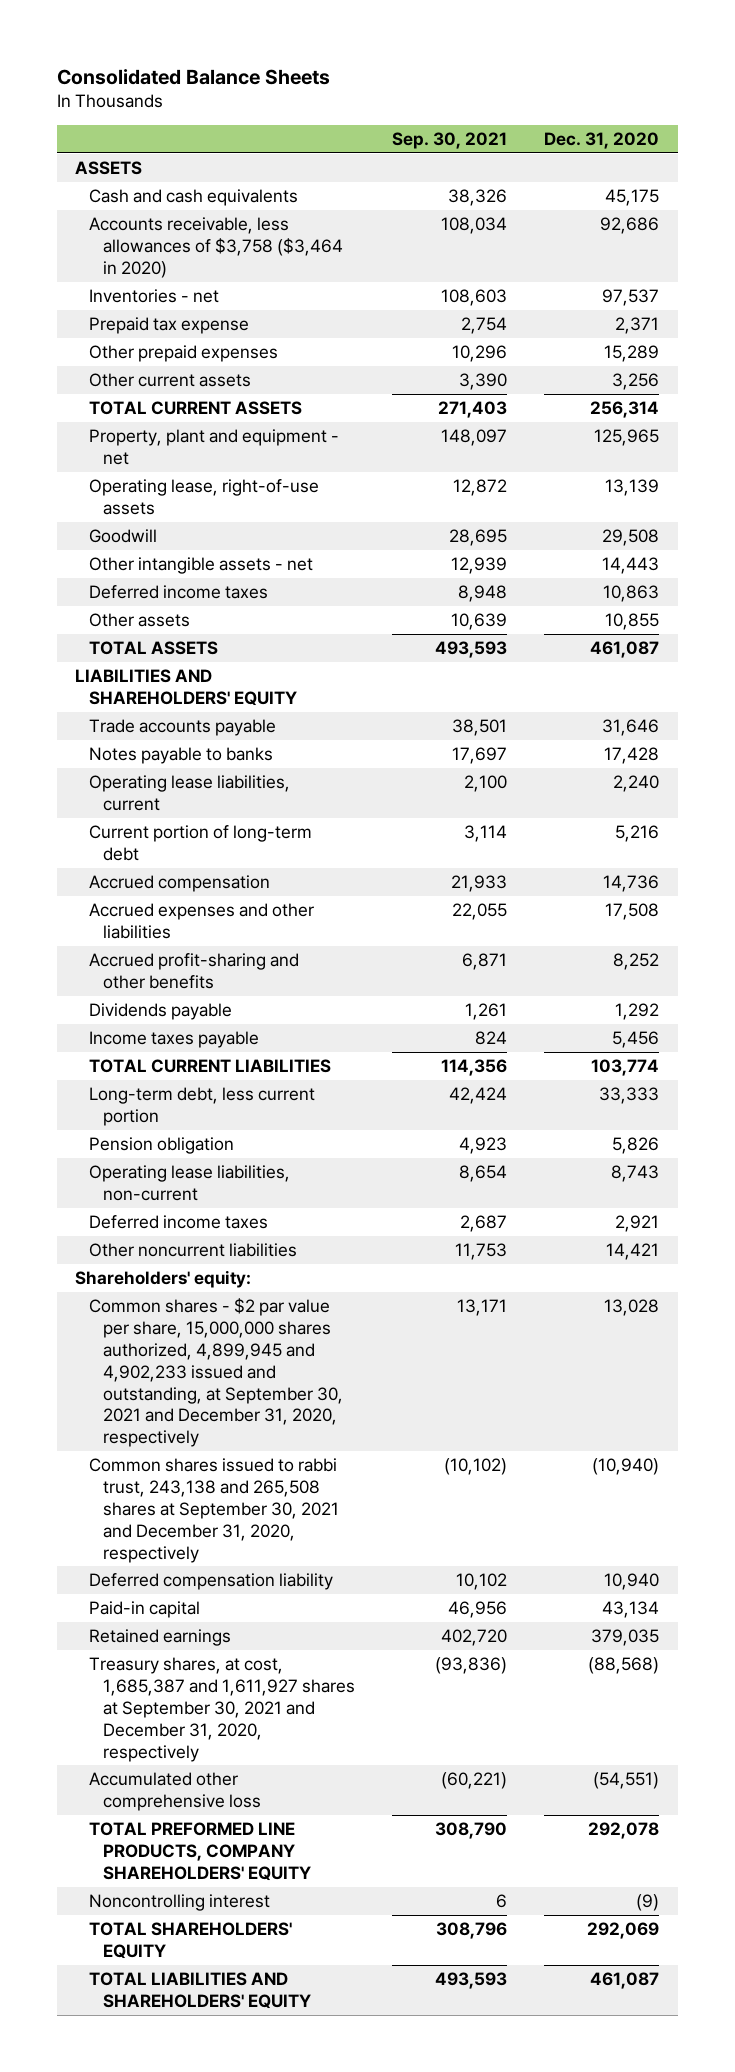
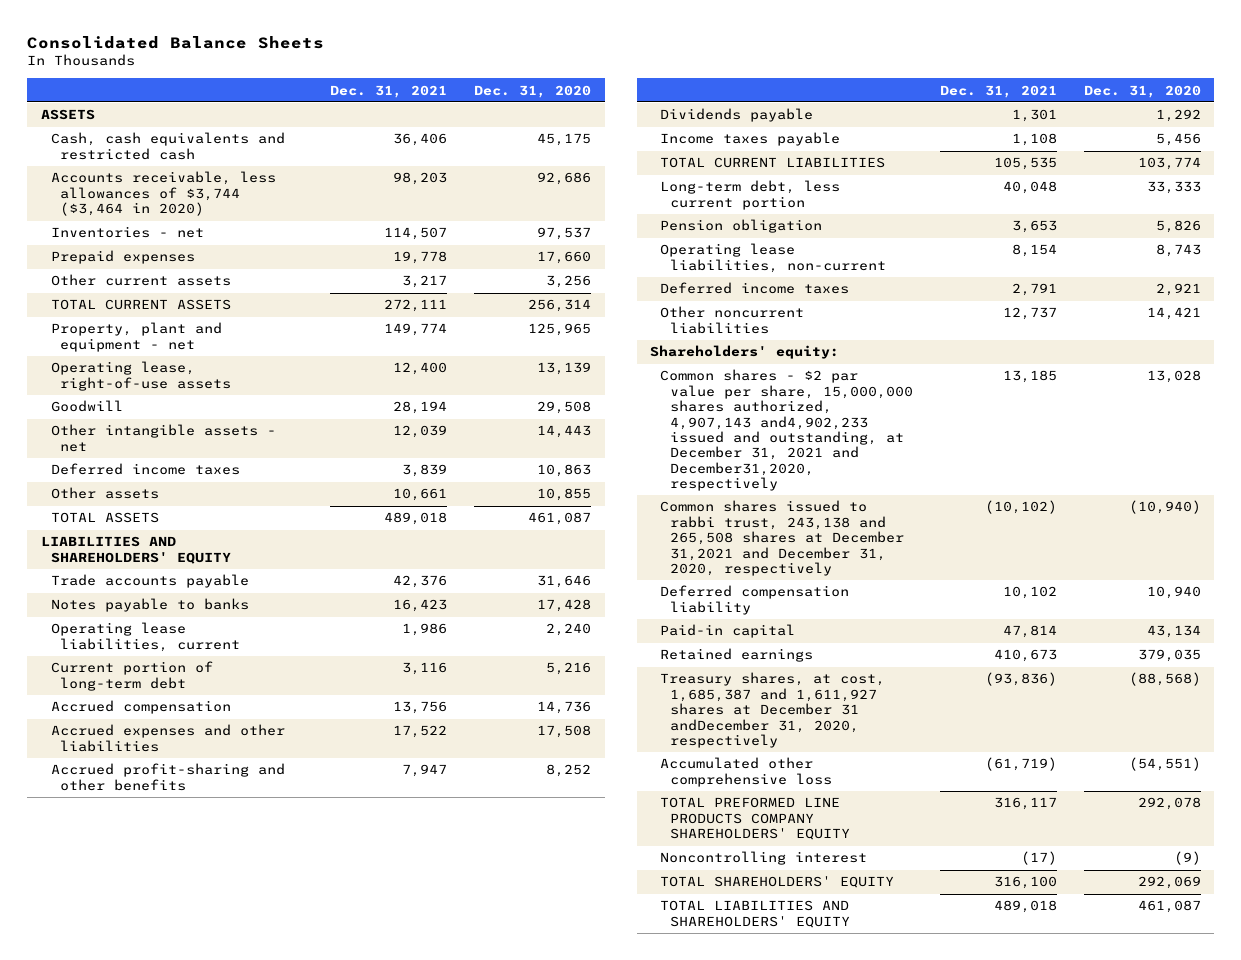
- | Sep. 30, 2021 | Dec. 31, 2020
+ | Dec. 31, 2021 | Dec. 31, 2020
- Cash and cash equivalents | 38,326 | 45,175
- Accounts receivable, less allowances of $3,758 ($3,464 in 2020) | 108,034 | 92,686
+ Cash, cash equivalents and restricted cash | 36,406 | 45,175
+ Accounts receivable, less allowances of $3,744 ($3,464 in 2020) | 98,203 | 92,686
- Prepaid tax expense | 2,754 | 2,371
- Other prepaid expenses | 10,296 | 15,289
+ Prepaid expenses | 19,778 | 17,660
- Common shares - $2 par value per share, 15,000,000 shares authorized, 4,899,945 and 4,902,233 issued and outstanding, at September 30, 2021 and December 31, 2020, respectively | 13,171 | 13,028
- Common shares issued to rabbi trust, 243,138 and 265,508 shares at September 30, 2021 and December 31, 2020, respectively | (10,102) | (10,940)
+ Common shares - $2 par value per share, 15,000,000 shares authorized, 4,907,143 and4,902,233 issued and outstanding, at December 31, 2021 and December31,2020, respectively | 13,185 | 13,028
+ Common shares issued to rabbi trust, 243,138 and 265,508 shares at December 31,2021 and December 31, 2020, respectively | (10,102) | (10,940)
- Treasury shares, at cost, 1,685,387 and 1,611,927 shares at September 30, 2021 and December 31, 2020, respectively | (93,836) | (88,568)
+ Treasury shares, at cost, 1,685,387 and 1,611,927 shares at December 31 andDecember 31, 2020, respectively | (93,836) | (88,568)
- TOTAL PREFORMED LINE PRODUCTS, COMPANY SHAREHOLDERS' EQUITY | 308,790 | 292,078
+ TOTAL PREFORMED LINE PRODUCTS COMPANY SHAREHOLDERS' EQUITY | 316,117 | 292,078

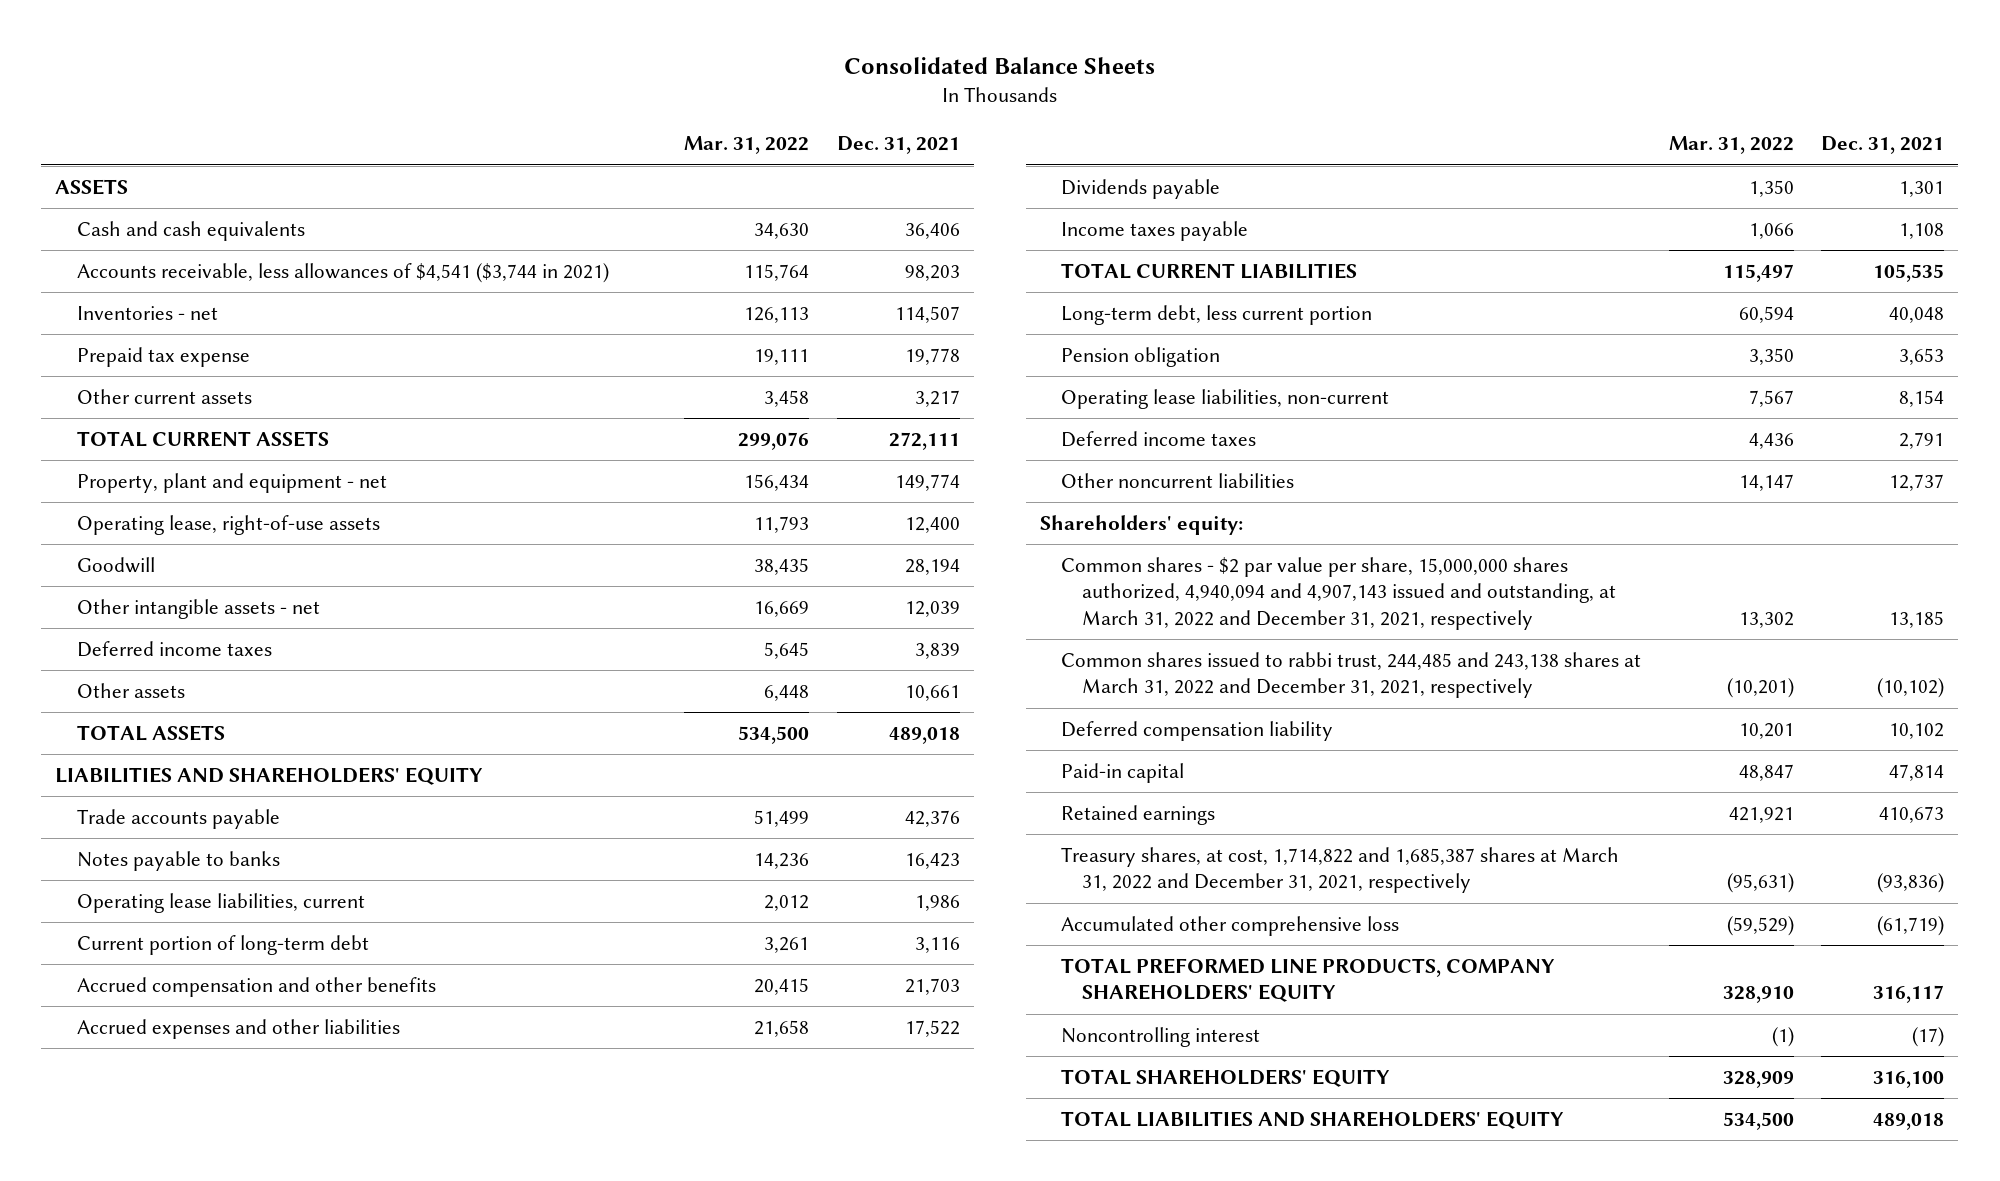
- | Dec. 31, 2021 | Dec. 31, 2020
+ | Mar. 31, 2022 | Dec. 31, 2021
- Cash, cash equivalents and restricted cash | 36,406 | 45,175
- Accounts receivable, less allowances of $3,744 ($3,464 in 2020) | 98,203 | 92,686
+ Cash and cash equivalents | 34,630 | 36,406
+ Accounts receivable, less allowances of $4,541 ($3,744 in 2021) | 115,764 | 98,203
- Prepaid expenses | 19,778 | 17,660
+ Prepaid tax expense | 19,111 | 19,778
- Accrued compensation | 13,756 | 14,736
+ Accrued compensation and other benefits | 20,415 | 21,703
- Accrued profit-sharing and other benefits | 7,947 | 8,252
- Common shares - $2 par value per share, 15,000,000 shares authorized, 4,907,143 and4,902,233 issued and outstanding, at December 31, 2021 and December31,2020, respectively | 13,185 | 13,028
- Common shares issued to rabbi trust, 243,138 and 265,508 shares at December 31,2021 and December 31, 2020, respectively | (10,102) | (10,940)
+ Common shares - $2 par value per share, 15,000,000 shares authorized, 4,940,094 and 4,907,143 issued and outstanding, at March 31, 2022 and December 31, 2021, respectively | 13,302 | 13,185
+ Common shares issued to rabbi trust, 244,485 and 243,138 shares at March 31, 2022 and December 31, 2021, respectively | (10,201) | (10,102)
- Treasury shares, at cost, 1,685,387 and 1,611,927 shares at December 31 andDecember 31, 2020, respectively | (93,836) | (88,568)
+ Treasury shares, at cost, 1,714,822 and 1,685,387 shares at March 31, 2022 and December 31, 2021, respectively | (95,631) | (93,836)
- TOTAL PREFORMED LINE PRODUCTS COMPANY SHAREHOLDERS' EQUITY | 316,117 | 292,078
+ TOTAL PREFORMED LINE PRODUCTS, COMPANY SHAREHOLDERS' EQUITY | 328,910 | 316,117

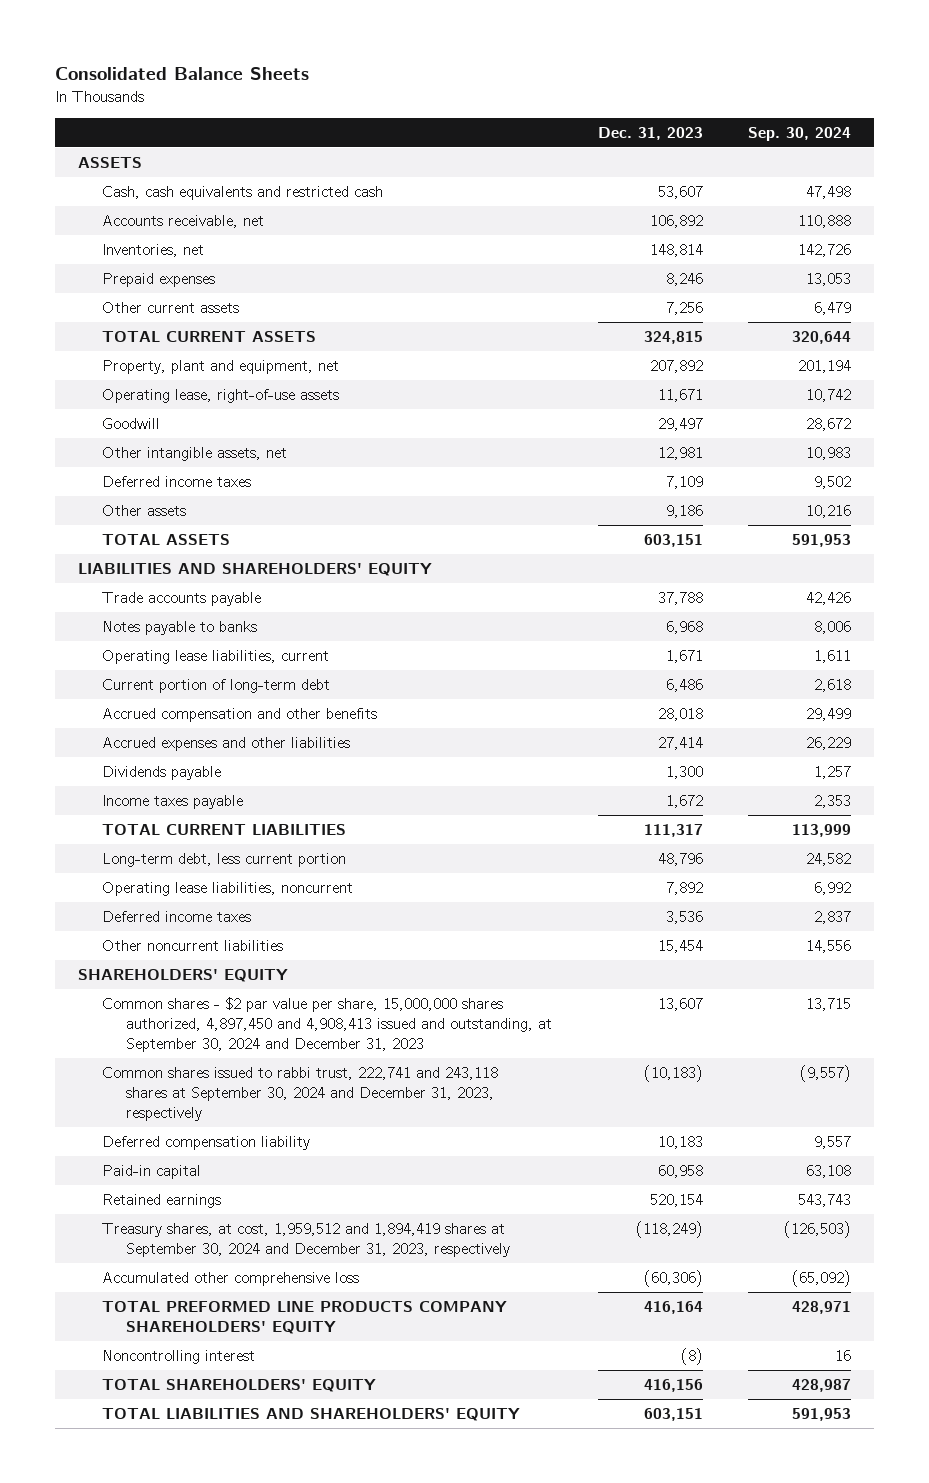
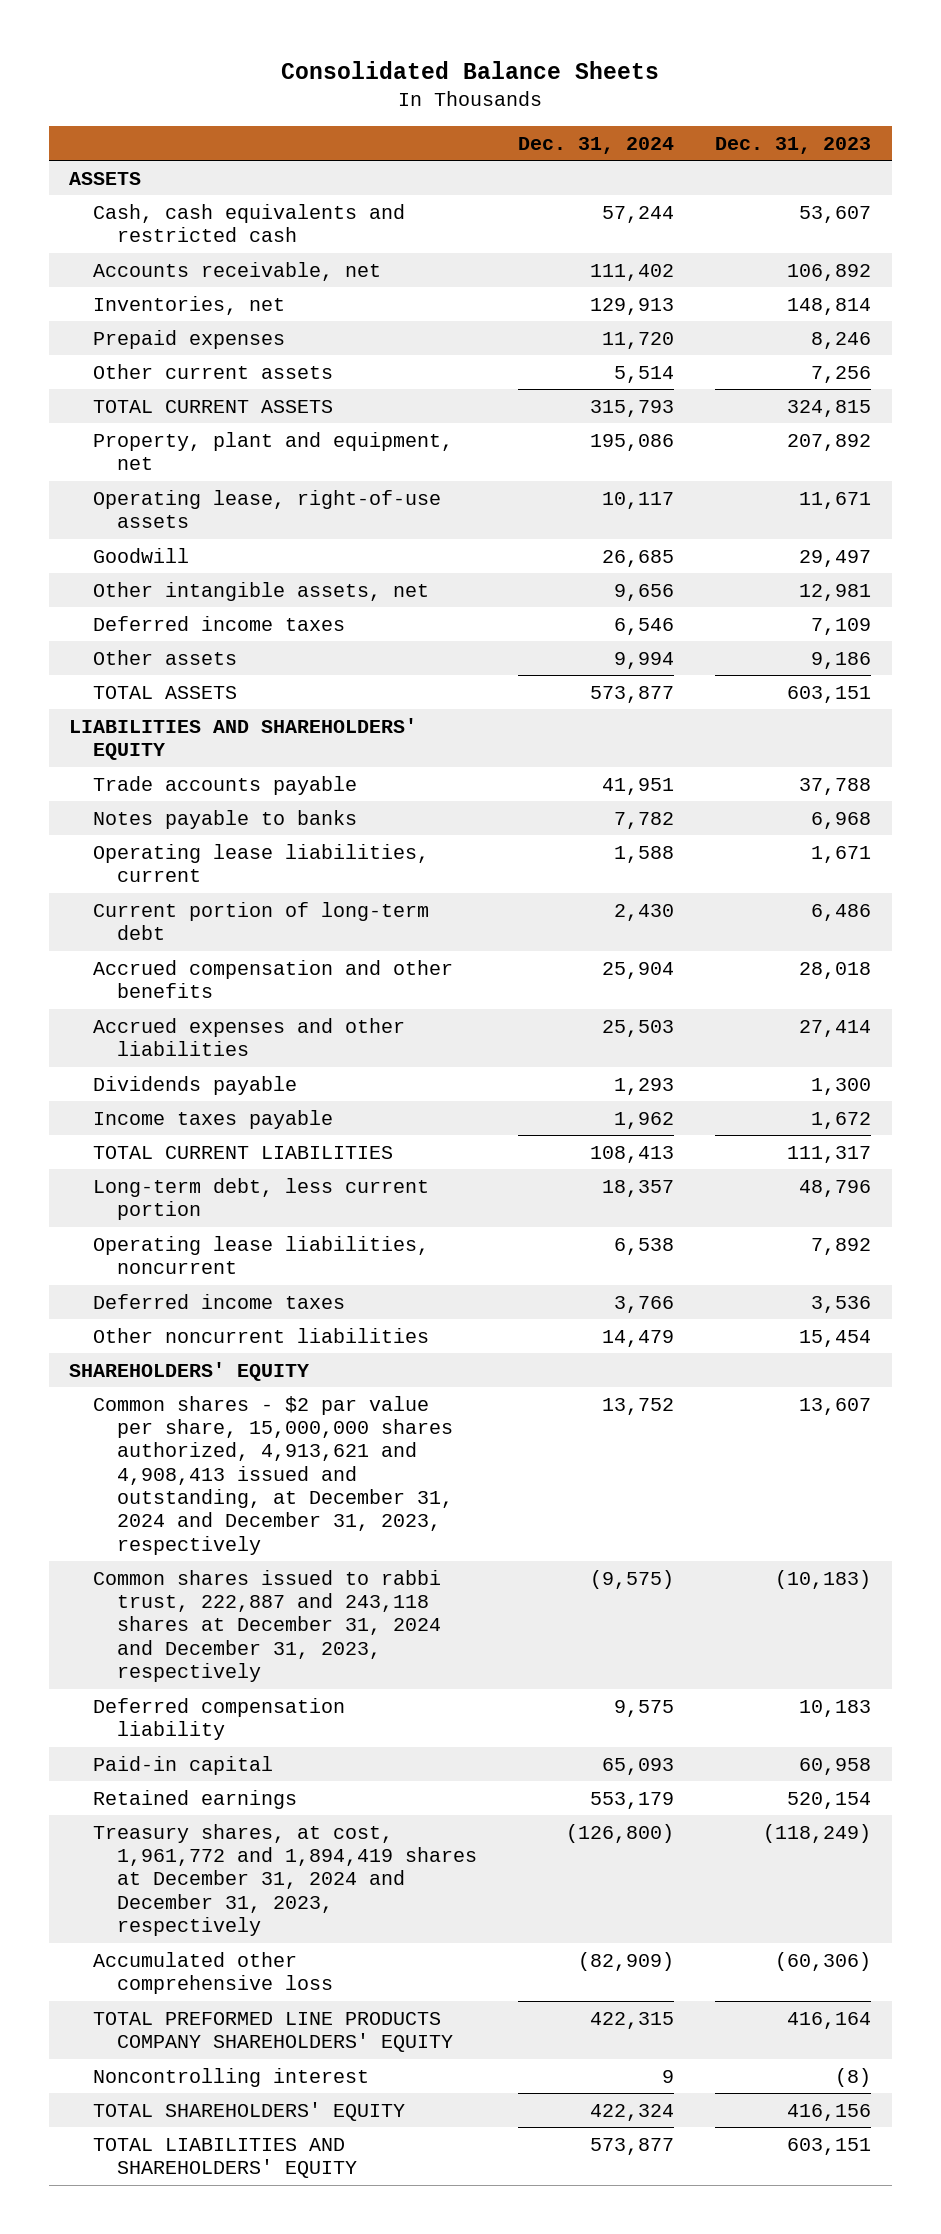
- | Dec. 31, 2023 | Sep. 30, 2024
+ | Dec. 31, 2024 | Dec. 31, 2023
- Common shares - $2 par value per share, 15,000,000 shares authorized, 4,897,450 and 4,908,413 issued and outstanding, at September 30, 2024 and December 31, 2023 | 13,607 | 13,715
- Common shares issued to rabbi trust, 222,741 and 243,118 shares at September 30, 2024 and December 31, 2023, respectively | (10,183) | (9,557)
+ Common shares - $2 par value per share, 15,000,000 shares authorized, 4,913,621 and 4,908,413 issued and outstanding, at December 31, 2024 and December 31, 2023, respectively | 13,752 | 13,607
+ Common shares issued to rabbi trust, 222,887 and 243,118 shares at December 31, 2024 and December 31, 2023, respectively | (9,575) | (10,183)
- Treasury shares, at cost, 1,959,512 and 1,894,419 shares at September 30, 2024 and December 31, 2023, respectively | (118,249) | (126,503)
+ Treasury shares, at cost, 1,961,772 and 1,894,419 shares at December 31, 2024 and December 31, 2023, respectively | (126,800) | (118,249)

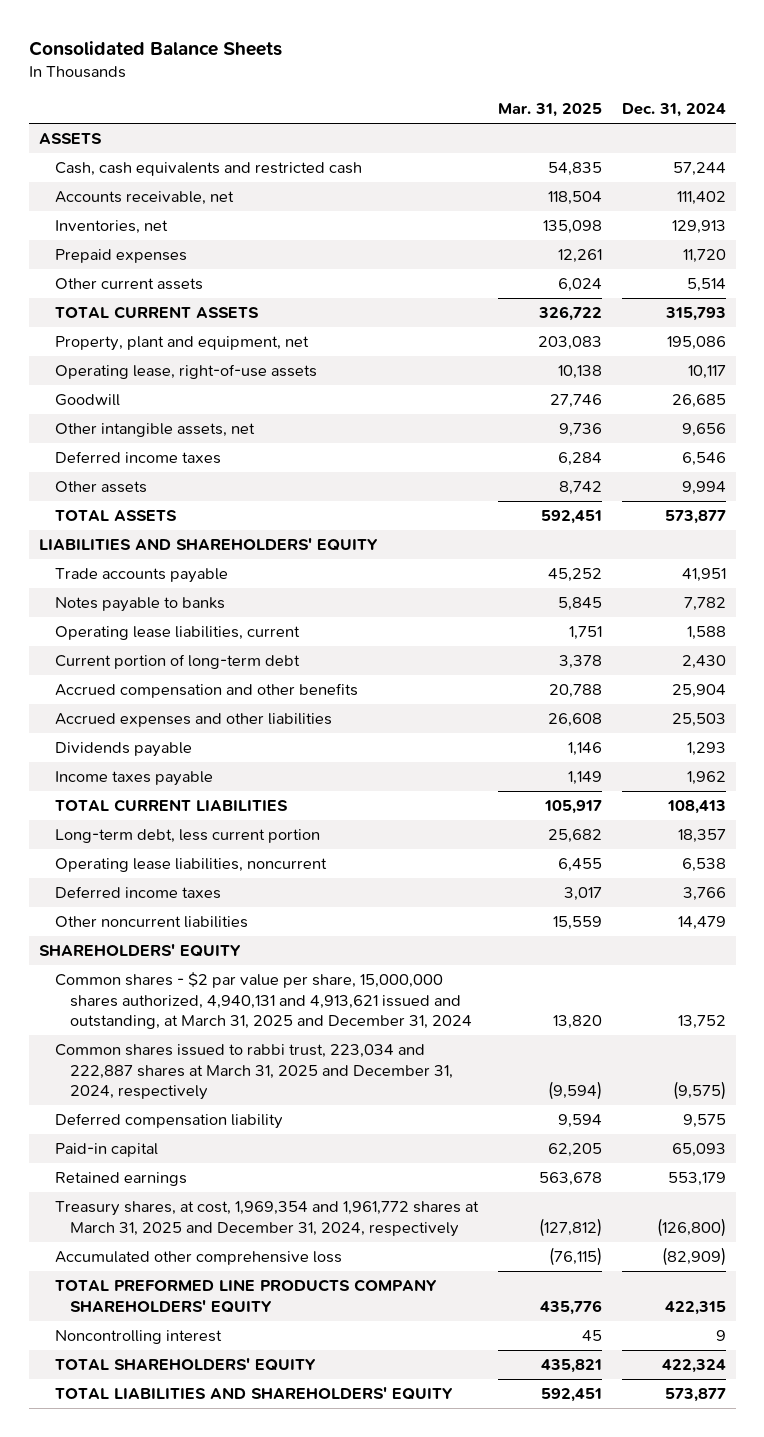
- | Dec. 31, 2024 | Dec. 31, 2023
+ | Mar. 31, 2025 | Dec. 31, 2024
- Common shares - $2 par value per share, 15,000,000 shares authorized, 4,913,621 and 4,908,413 issued and outstanding, at December 31, 2024 and December 31, 2023, respectively | 13,752 | 13,607
- Common shares issued to rabbi trust, 222,887 and 243,118 shares at December 31, 2024 and December 31, 2023, respectively | (9,575) | (10,183)
+ Common shares - $2 par value per share, 15,000,000 shares authorized, 4,940,131 and 4,913,621 issued and outstanding, at March 31, 2025 and December 31, 2024 | 13,820 | 13,752
+ Common shares issued to rabbi trust, 223,034 and 222,887 shares at March 31, 2025 and December 31, 2024, respectively | (9,594) | (9,575)
- Treasury shares, at cost, 1,961,772 and 1,894,419 shares at December 31, 2024 and December 31, 2023, respectively | (126,800) | (118,249)
+ Treasury shares, at cost, 1,969,354 and 1,961,772 shares at March 31, 2025 and December 31, 2024, respectively | (127,812) | (126,800)

